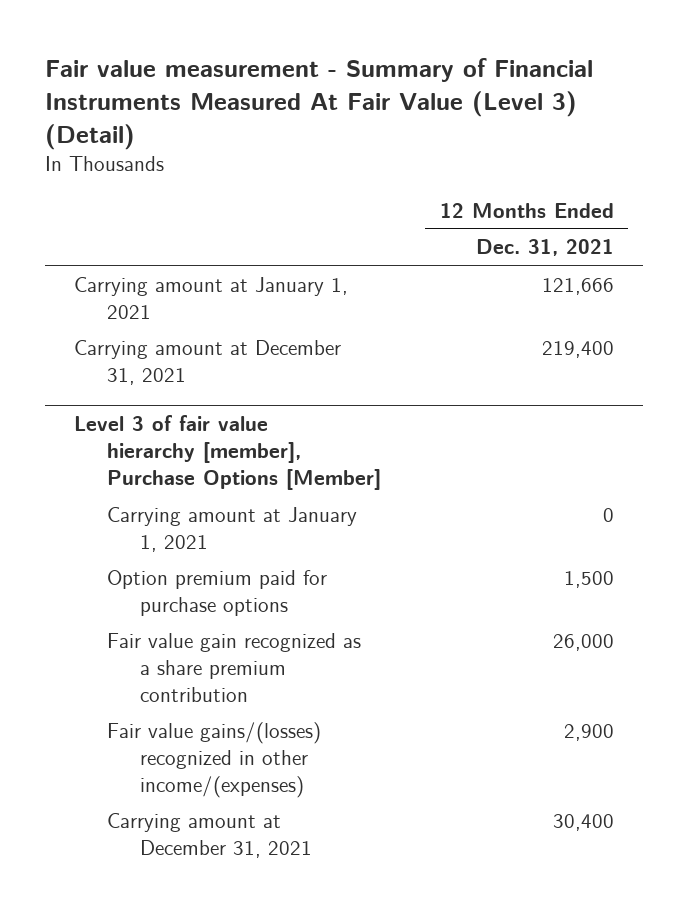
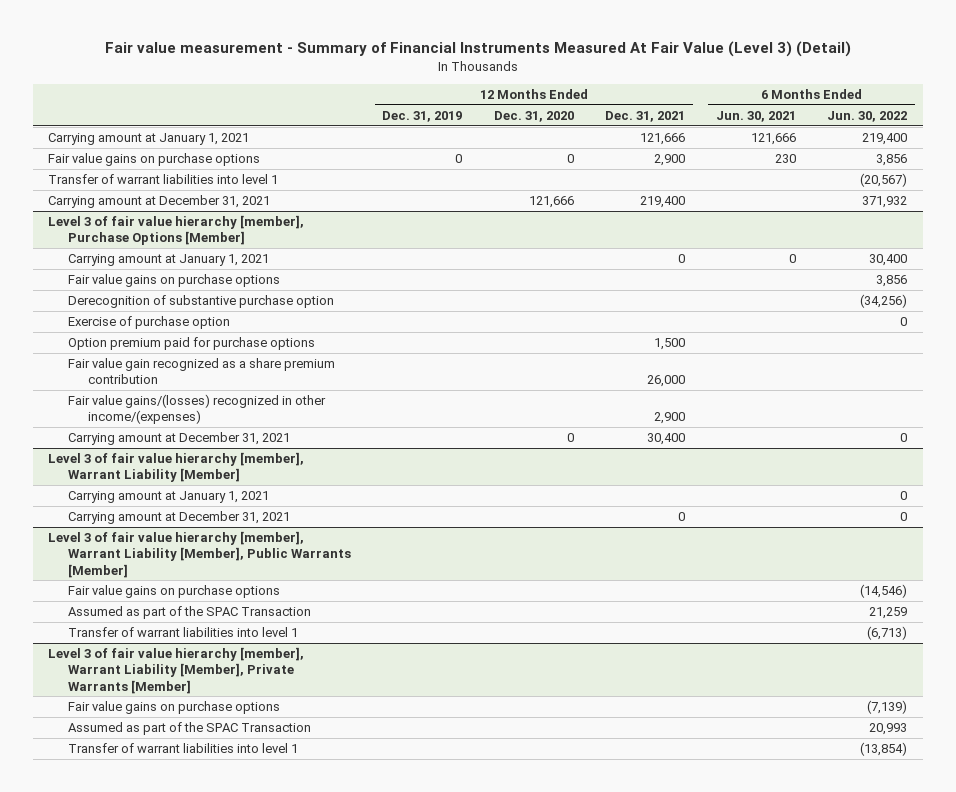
- | 12 Months Ended Dec. 31, 2021
+ | 12 Months Ended Dec. 31, 2019 | 12 Months Ended Dec. 31, 2020 | 12 Months Ended Dec. 31, 2021 | 6 Months Ended Jun. 30, 2021 | 6 Months Ended Jun. 30, 2022
+ Fair value gains on purchase options | 0 | 0 | 2,900 | 230 | 3,856
+ Transfer of warrant liabilities into level 1 | | | | | (20,567)
@ Level 3 of fair value hierarchy [member], Purchase Options [Member]
+ Fair value gains on purchase options | | | | | 3,856
+ Derecognition of substantive purchase option | | | | | (34,256)
+ Exercise of purchase option | | | | | 0
+ Level 3 of fair value hierarchy [member], Warrant Liability [Member]
+ Carrying amount at January 1, 2021 | | | | | 0
+ Carrying amount at December 31, 2021 | | | 0 | | 0
+ Level 3 of fair value hierarchy [member], Warrant Liability [Member], Public Warrants [Member]
+ Fair value gains on purchase options | | | | | (14,546)
+ Assumed as part of the SPAC Transaction | | | | | 21,259
+ Transfer of warrant liabilities into level 1 | | | | | (6,713)
+ Level 3 of fair value hierarchy [member], Warrant Liability [Member], Private Warrants [Member]
+ Fair value gains on purchase options | | | | | (7,139)
+ Assumed as part of the SPAC Transaction | | | | | 20,993
+ Transfer of warrant liabilities into level 1 | | | | | (13,854)

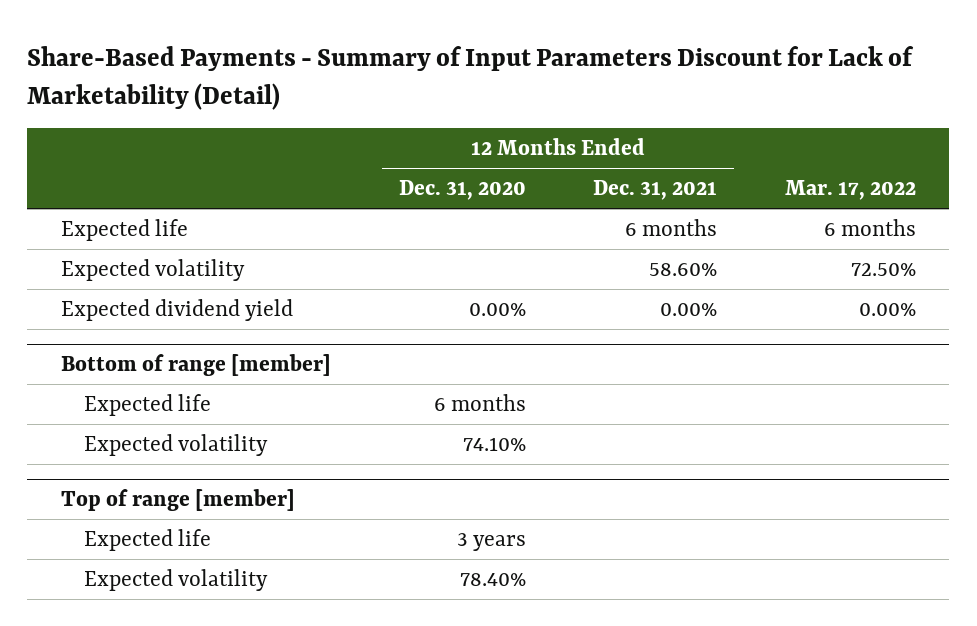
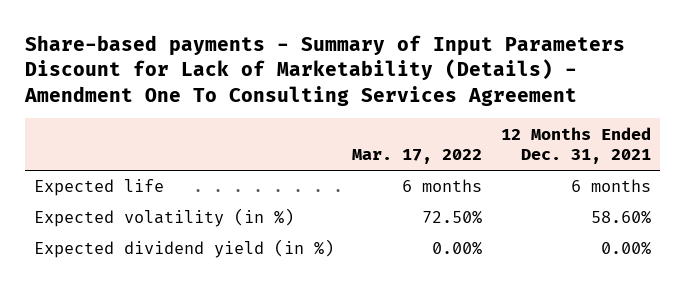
- Share-Based Payments - Summary of Input Parameters Discount for Lack of Marketability (Detail)
+ Share-based payments - Summary of Input Parameters Discount for Lack of Marketability (Details) - Amendment One To Consulting Services Agreement
- | 12 Months Ended Dec. 31, 2020 | 12 Months Ended Dec. 31, 2021 | Mar. 17, 2022
+ | Mar. 17, 2022 | 12 Months Ended Dec. 31, 2021
- Expected volatility | | 58.60% | 72.50%
- Expected dividend yield | 0.00% | 0.00% | 0.00%
- Bottom of range [member]
- Expected life | 6 months | |
- Expected volatility | 74.10% | |
- Top of range [member]
- Expected life | 3 years | |
- Expected volatility | 78.40% | |
+ Expected volatility (in %) | 72.50% | 58.60%
+ Expected dividend yield (in %) | 0.00% | 0.00%

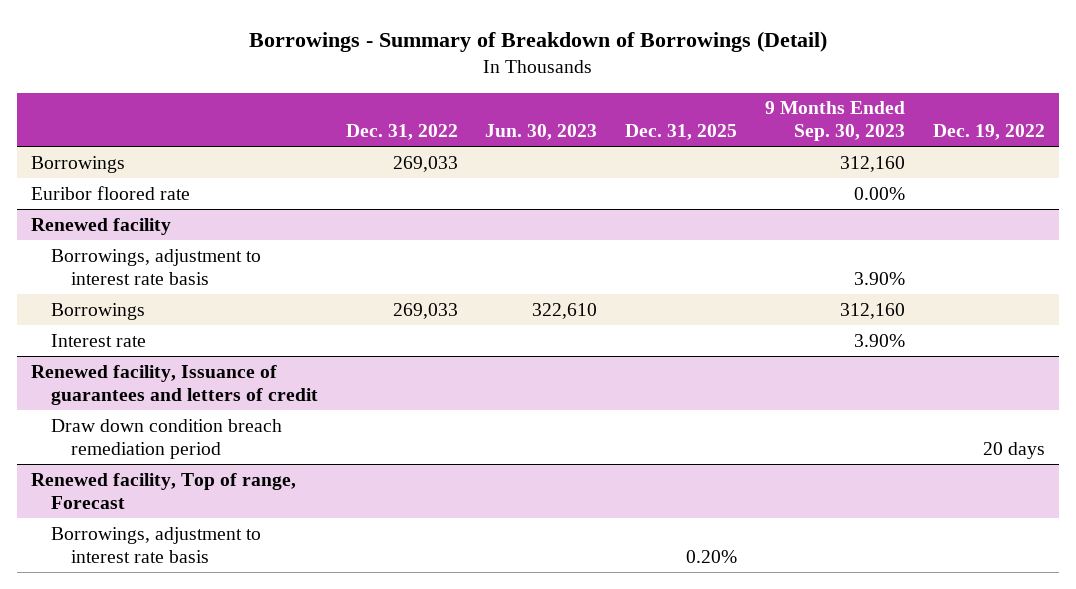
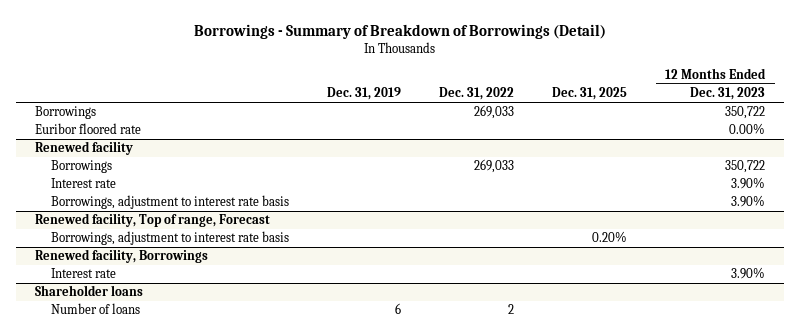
- | Dec. 31, 2022 | Jun. 30, 2023 | Dec. 31, 2025 | 9 Months Ended Sep. 30, 2023 | Dec. 19, 2022
+ | Dec. 31, 2019 | Dec. 31, 2022 | Dec. 31, 2025 | 12 Months Ended Dec. 31, 2023
- Renewed facility, Issuance of guarantees and letters of credit
- Draw down condition breach remediation period | | | | | 20 days
@ Renewed facility
moved down: Borrowings, adjustment to interest rate basis | | | | 3.90%
+ Renewed facility, Borrowings
+ Interest rate | | | | 3.90%
+ Shareholder loans
+ Number of loans | 6 | 2 | |

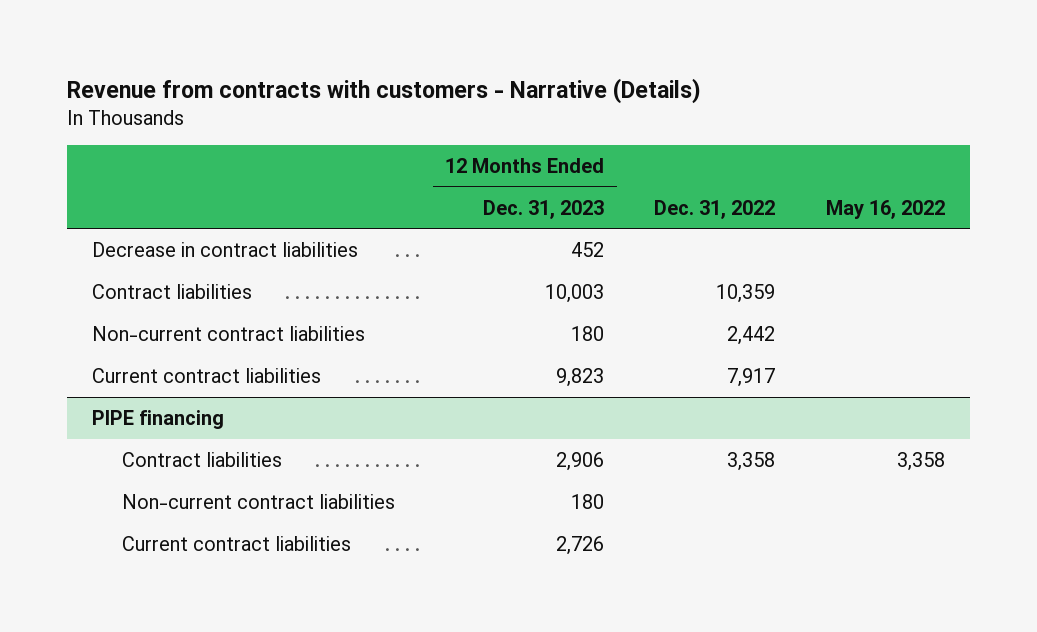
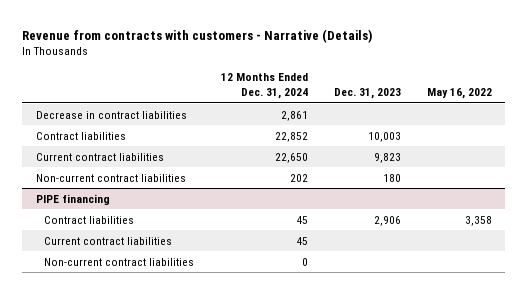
- | 12 Months Ended Dec. 31, 2023 | Dec. 31, 2022 | May 16, 2022
+ | 12 Months Ended Dec. 31, 2024 | Dec. 31, 2023 | May 16, 2022
moved down: Non-current contract liabilities | 202 | 180 |
@ PIPE financing
moved down: Non-current contract liabilities | 0 | |

